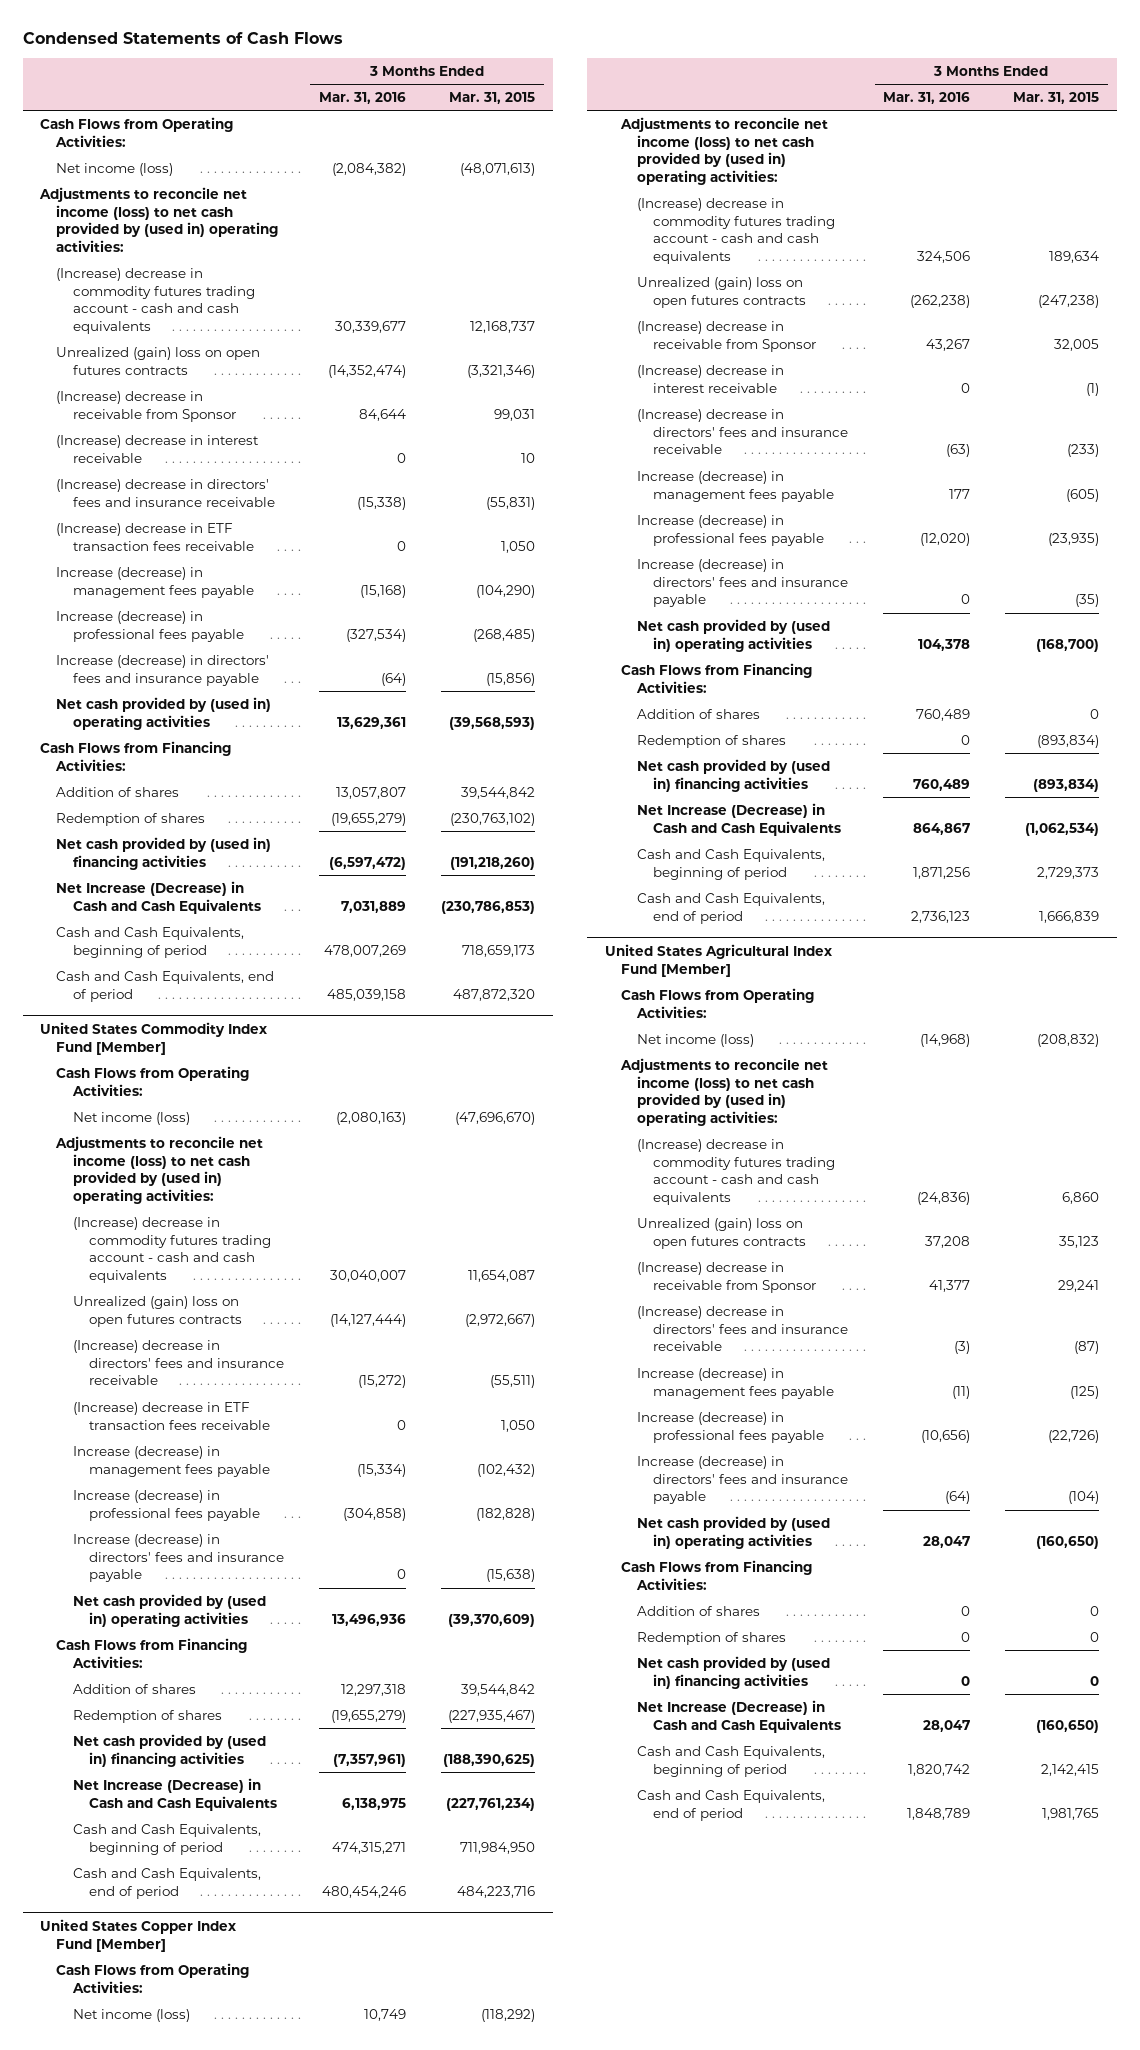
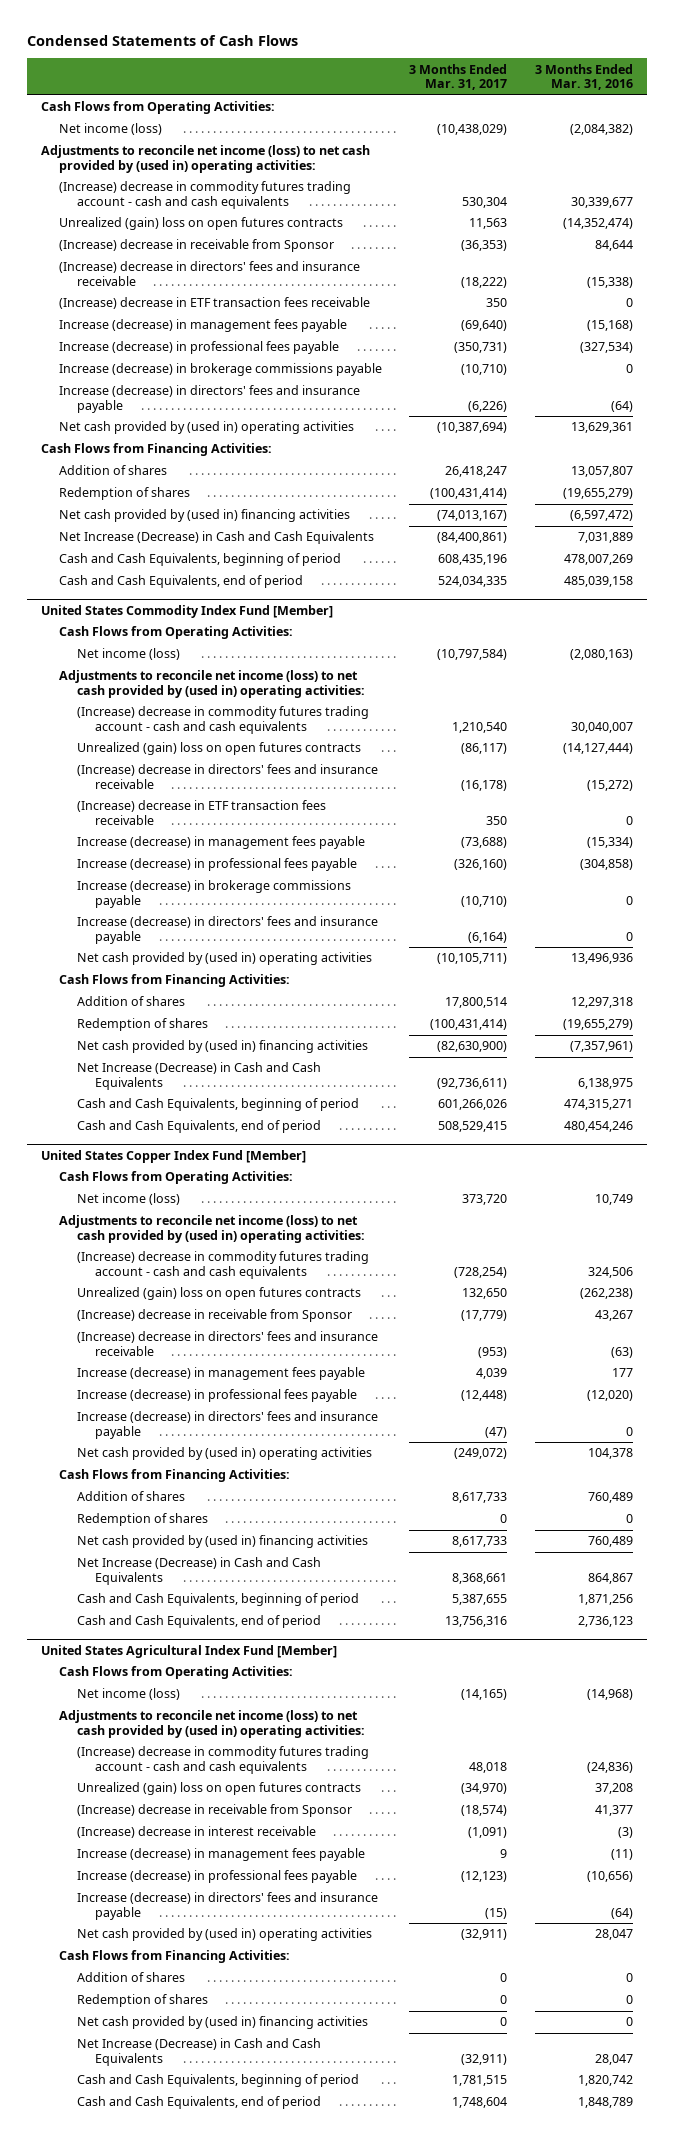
- | 3 Months Ended Mar. 31, 2016 | 3 Months Ended Mar. 31, 2015
+ | 3 Months Ended Mar. 31, 2017 | 3 Months Ended Mar. 31, 2016
- (Increase) decrease in interest receivable | 0 | 10
+ Increase (decrease) in brokerage commissions payable | (10,710) | 0
@ United States Commodity Index Fund [Member]
+ Increase (decrease) in brokerage commissions payable | (10,710) | 0
@ United States Copper Index Fund [Member]
- (Increase) decrease in interest receivable | 0 | (1)
@ United States Agricultural Index Fund [Member]
- (Increase) decrease in directors' fees and insurance receivable | (3) | (87)
+ (Increase) decrease in interest receivable | (1,091) | (3)

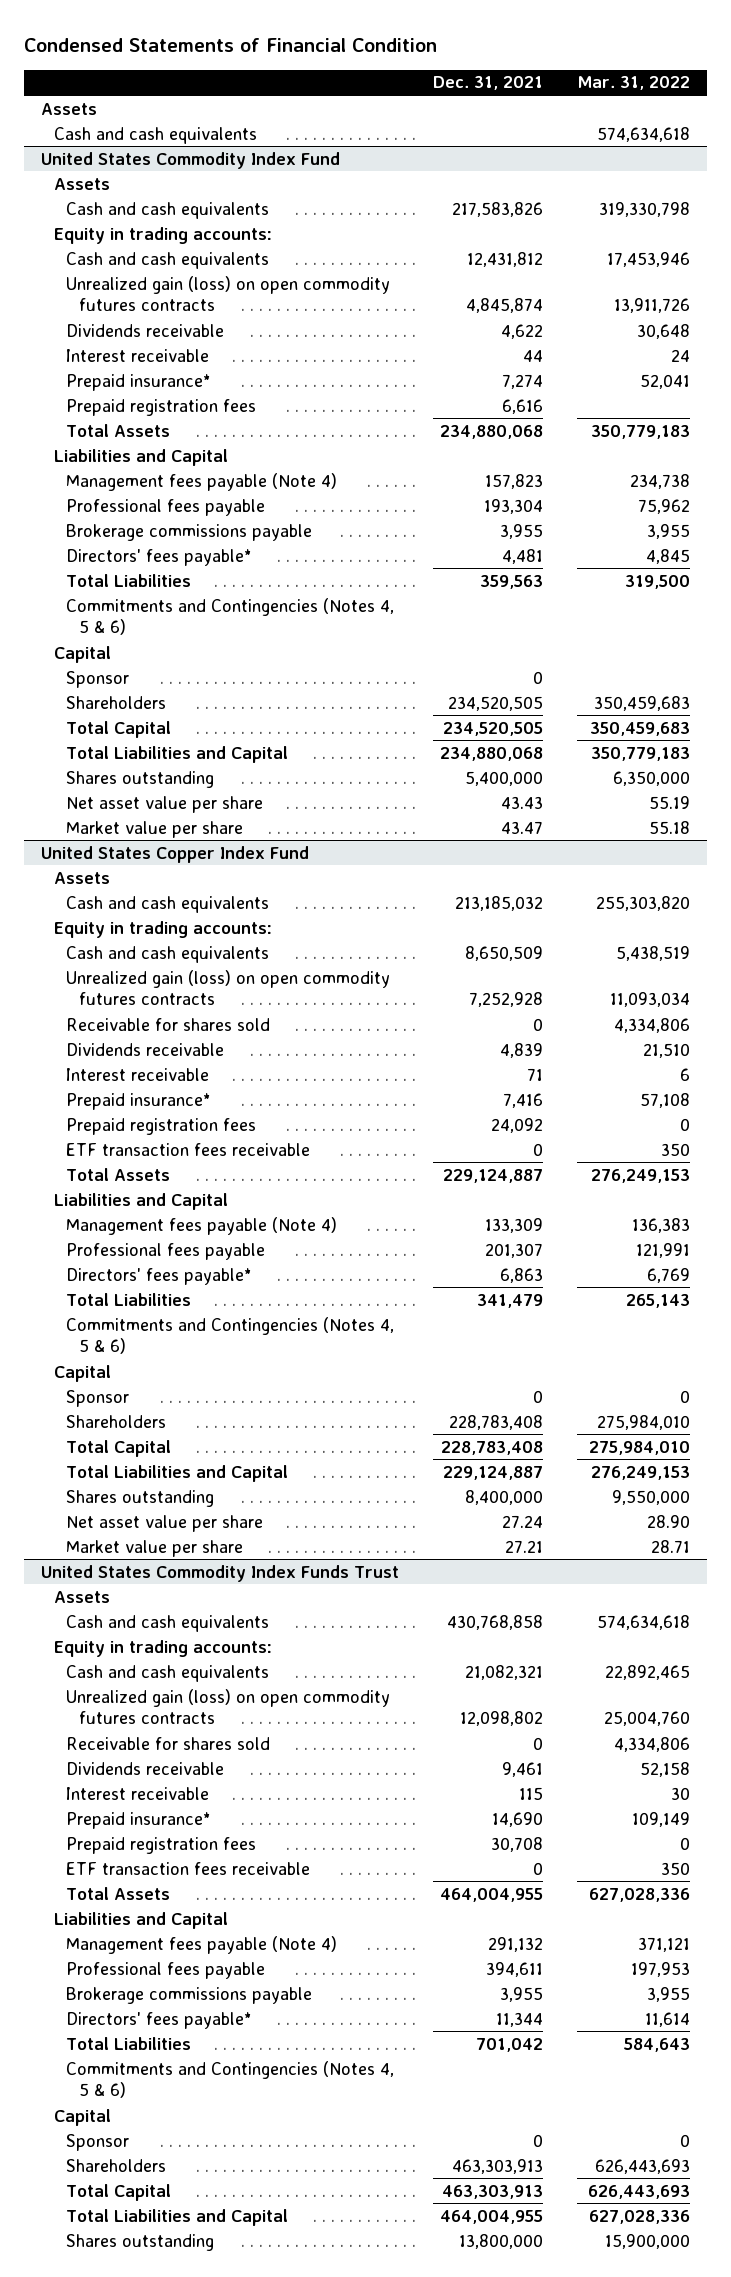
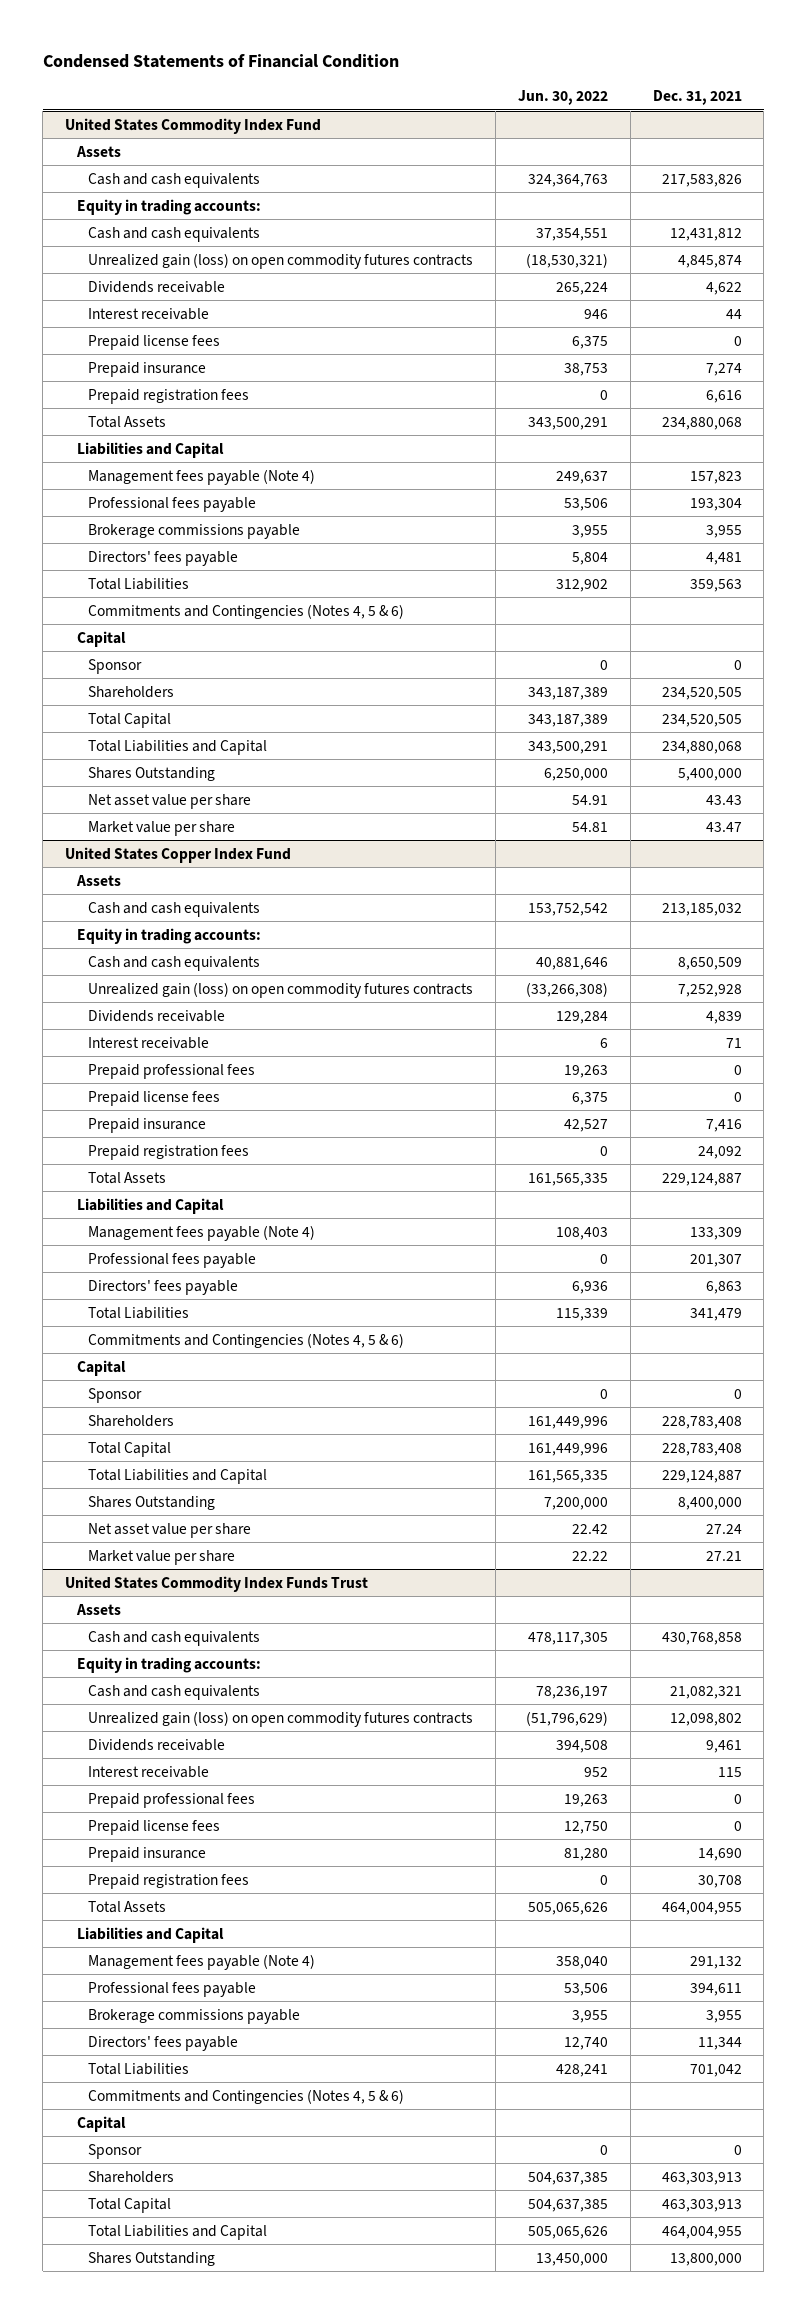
- | Dec. 31, 2021 | Mar. 31, 2022
+ | Jun. 30, 2022 | Dec. 31, 2021
- Assets
- Cash and cash equivalents | | 574,634,618
@ United States Commodity Index Fund
- Prepaid insurance* | 7,274 | 52,041
+ Prepaid license fees | 6,375 | 0
+ Prepaid insurance | 38,753 | 7,274
- Directors' fees payable* | 4,481 | 4,845
+ Directors' fees payable | 5,804 | 4,481
- Shares outstanding | 5,400,000 | 6,350,000
+ Shares Outstanding | 6,250,000 | 5,400,000
@ United States Copper Index Fund
- Receivable for shares sold | 0 | 4,334,806
- Prepaid insurance* | 7,416 | 57,108
+ Prepaid professional fees | 19,263 | 0
+ Prepaid license fees | 6,375 | 0
+ Prepaid insurance | 42,527 | 7,416
- ETF transaction fees receivable | 0 | 350
- Directors' fees payable* | 6,863 | 6,769
+ Directors' fees payable | 6,936 | 6,863
- Shares outstanding | 8,400,000 | 9,550,000
+ Shares Outstanding | 7,200,000 | 8,400,000
@ United States Commodity Index Funds Trust
- Receivable for shares sold | 0 | 4,334,806
- Prepaid insurance* | 14,690 | 109,149
+ Prepaid professional fees | 19,263 | 0
+ Prepaid license fees | 12,750 | 0
+ Prepaid insurance | 81,280 | 14,690
- ETF transaction fees receivable | 0 | 350
- Directors' fees payable* | 11,344 | 11,614
+ Directors' fees payable | 12,740 | 11,344
- Shares outstanding | 13,800,000 | 15,900,000
+ Shares Outstanding | 13,450,000 | 13,800,000

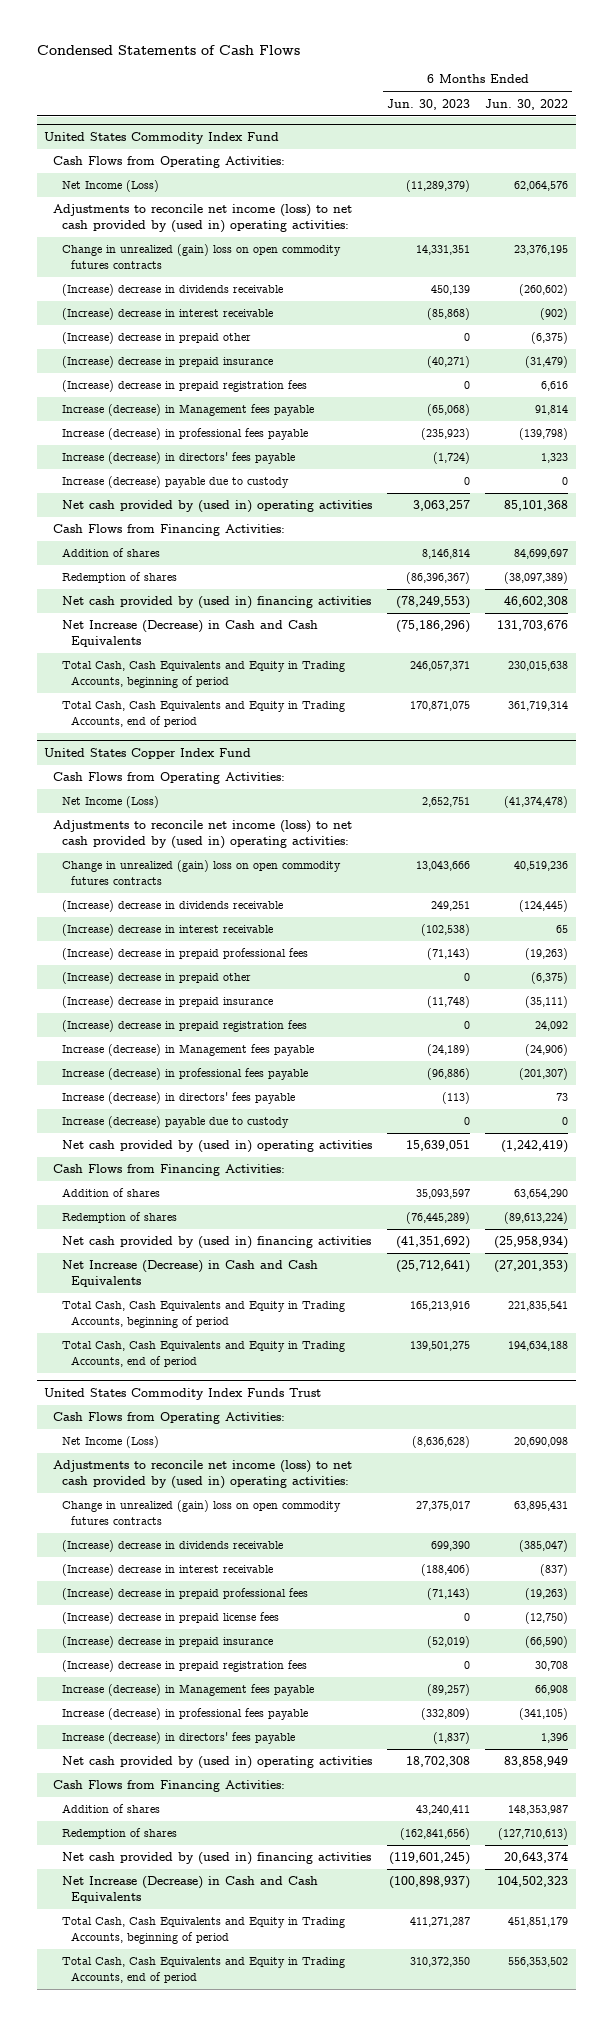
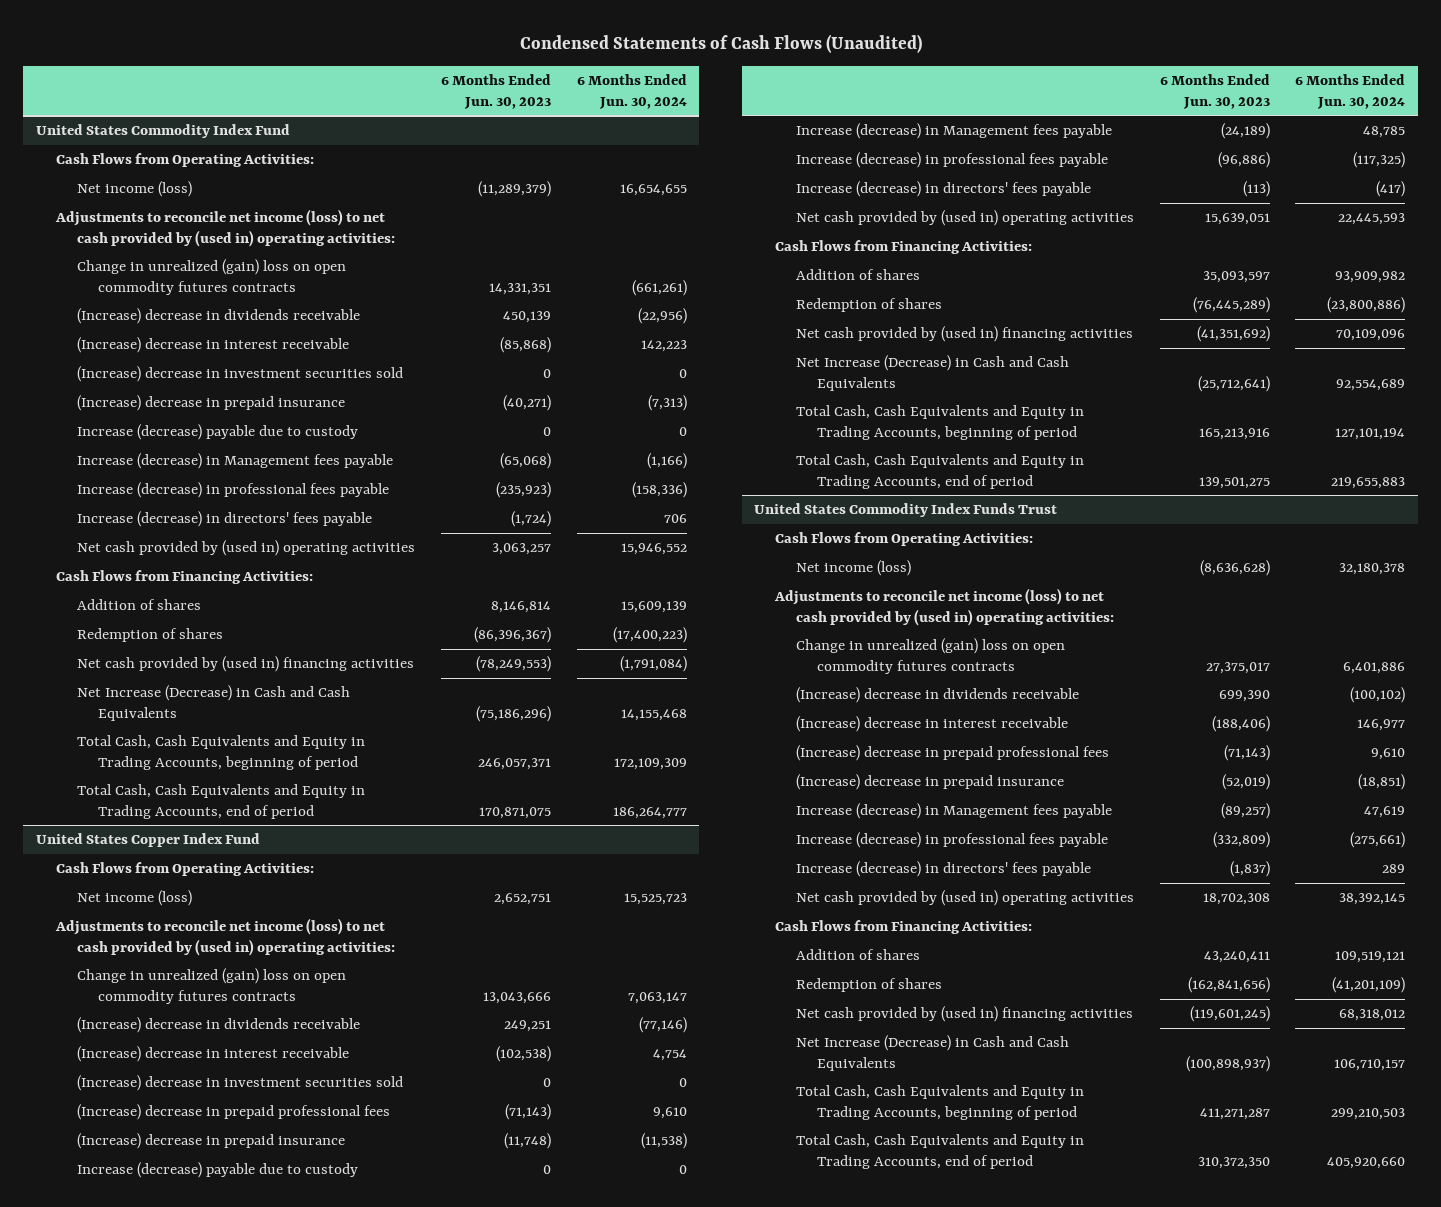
- Condensed Statements of Cash Flows
+ Condensed Statements of Cash Flows (Unaudited)
- | 6 Months Ended Jun. 30, 2023 | 6 Months Ended Jun. 30, 2022
+ | 6 Months Ended Jun. 30, 2023 | 6 Months Ended Jun. 30, 2024
@ United States Commodity Index Fund
- Net Income (Loss) | (11,289,379) | 62,064,576
+ Net income (loss) | (11,289,379) | 16,654,655
- (Increase) decrease in prepaid other | 0 | (6,375)
+ (Increase) decrease in investment securities sold | 0 | 0
- (Increase) decrease in prepaid registration fees | 0 | 6,616
moved up: Increase (decrease) payable due to custody | 0 | 0
@ United States Copper Index Fund
- Net Income (Loss) | 2,652,751 | (41,374,478)
+ Net income (loss) | 2,652,751 | 15,525,723
+ (Increase) decrease in investment securities sold | 0 | 0
- (Increase) decrease in prepaid other | 0 | (6,375)
- (Increase) decrease in prepaid registration fees | 0 | 24,092
moved up: Increase (decrease) payable due to custody | 0 | 0
@ United States Commodity Index Funds Trust
- Net Income (Loss) | (8,636,628) | 20,690,098
+ Net income (loss) | (8,636,628) | 32,180,378
- (Increase) decrease in prepaid license fees | 0 | (12,750)
- (Increase) decrease in prepaid registration fees | 0 | 30,708

